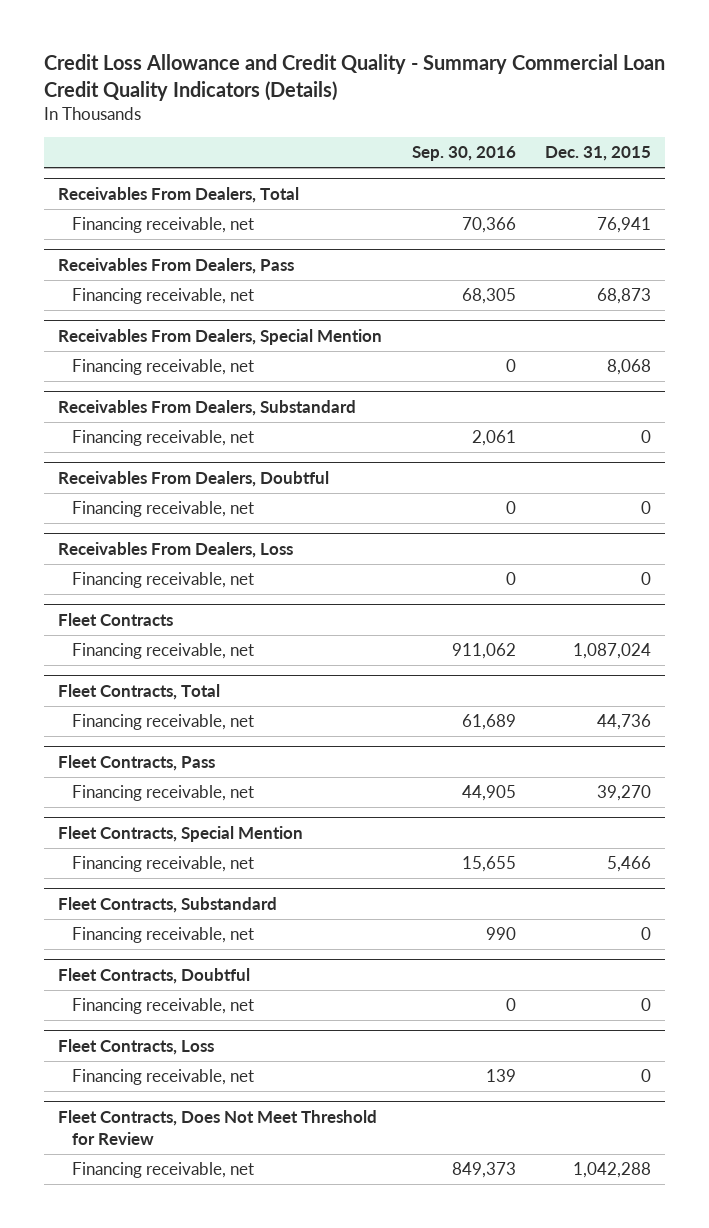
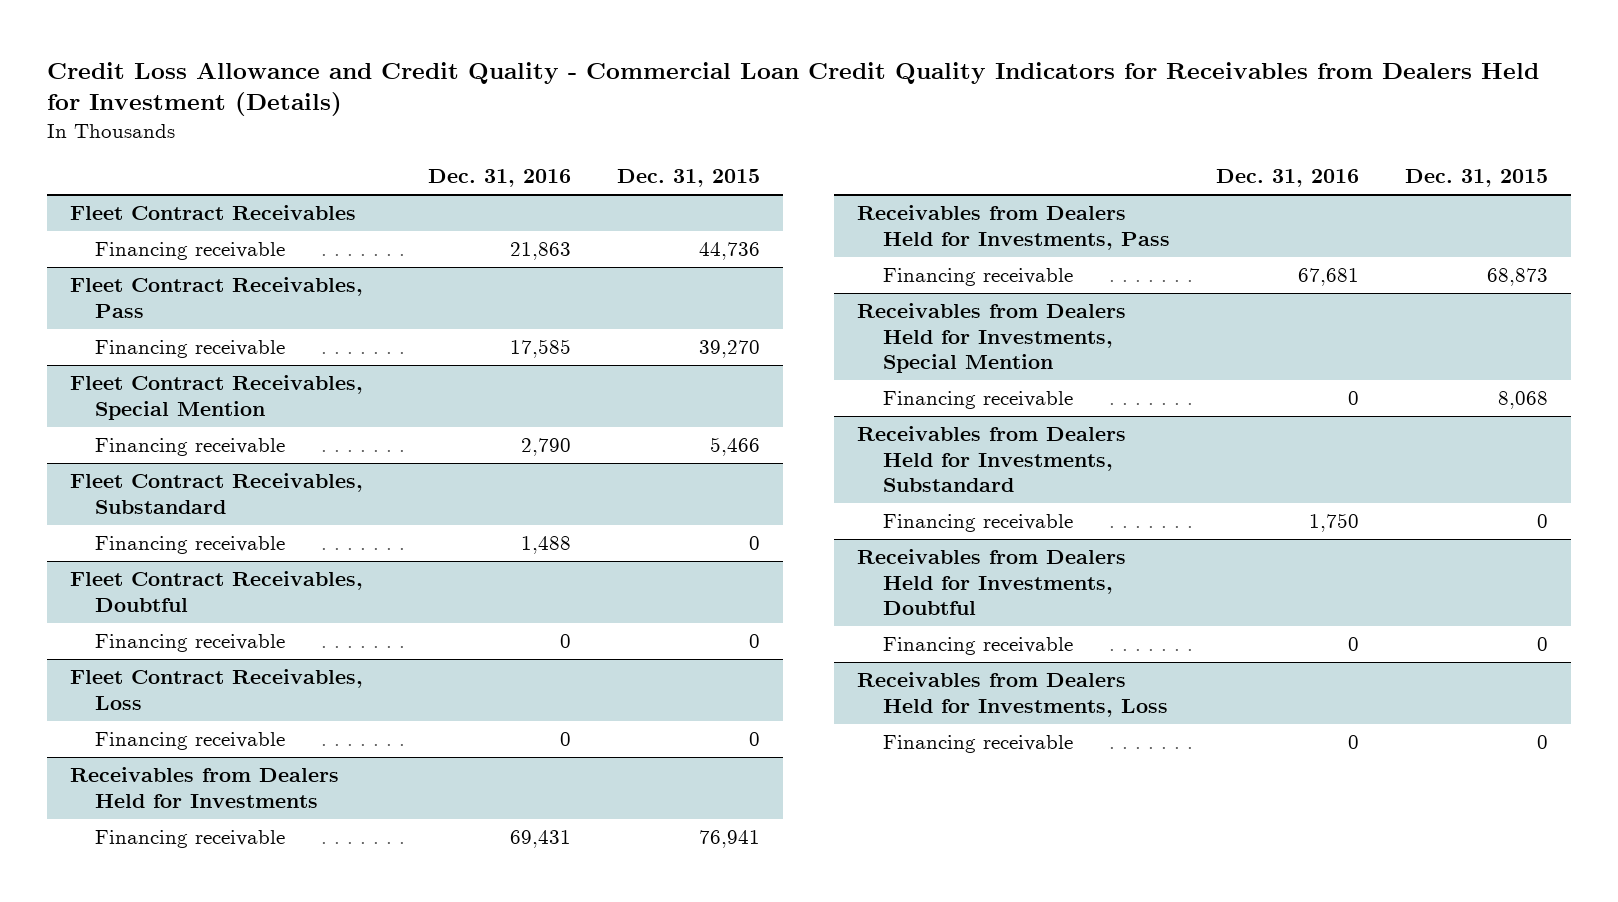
- Credit Loss Allowance and Credit Quality - Summary Commercial Loan Credit Quality Indicators (Details)
+ Credit Loss Allowance and Credit Quality - Commercial Loan Credit Quality Indicators for Receivables from Dealers Held for Investment (Details)
- | Sep. 30, 2016 | Dec. 31, 2015
+ | Dec. 31, 2016 | Dec. 31, 2015
- Receivables From Dealers, Total
- Financing receivable, net | 70,366 | 76,941
- Receivables From Dealers, Pass
- Financing receivable, net | 68,305 | 68,873
- Receivables From Dealers, Special Mention
- Financing receivable, net | 0 | 8,068
- Receivables From Dealers, Substandard
- Financing receivable, net | 2,061 | 0
- Receivables From Dealers, Doubtful
- Financing receivable, net | 0 | 0
- Receivables From Dealers, Loss
- Financing receivable, net | 0 | 0
- Fleet Contracts
- Financing receivable, net | 911,062 | 1,087,024
- Fleet Contracts, Total
- Financing receivable, net | 61,689 | 44,736
- Fleet Contracts, Pass
- Financing receivable, net | 44,905 | 39,270
- Fleet Contracts, Special Mention
- Financing receivable, net | 15,655 | 5,466
- Fleet Contracts, Substandard
- Financing receivable, net | 990 | 0
- Fleet Contracts, Doubtful
- Financing receivable, net | 0 | 0
- Fleet Contracts, Loss
- Financing receivable, net | 139 | 0
- Fleet Contracts, Does Not Meet Threshold for Review
- Financing receivable, net | 849,373 | 1,042,288
+ Fleet Contract Receivables
+ Financing receivable | 21,863 | 44,736
+ Fleet Contract Receivables, Pass
+ Financing receivable | 17,585 | 39,270
+ Fleet Contract Receivables, Special Mention
+ Financing receivable | 2,790 | 5,466
+ Fleet Contract Receivables, Substandard
+ Financing receivable | 1,488 | 0
+ Fleet Contract Receivables, Doubtful
+ Financing receivable | 0 | 0
+ Fleet Contract Receivables, Loss
+ Financing receivable | 0 | 0
+ Receivables from Dealers Held for Investments
+ Financing receivable | 69,431 | 76,941
+ Receivables from Dealers Held for Investments, Pass
+ Financing receivable | 67,681 | 68,873
+ Receivables from Dealers Held for Investments, Special Mention
+ Financing receivable | 0 | 8,068
+ Receivables from Dealers Held for Investments, Substandard
+ Financing receivable | 1,750 | 0
+ Receivables from Dealers Held for Investments, Doubtful
+ Financing receivable | 0 | 0
+ Receivables from Dealers Held for Investments, Loss
+ Financing receivable | 0 | 0

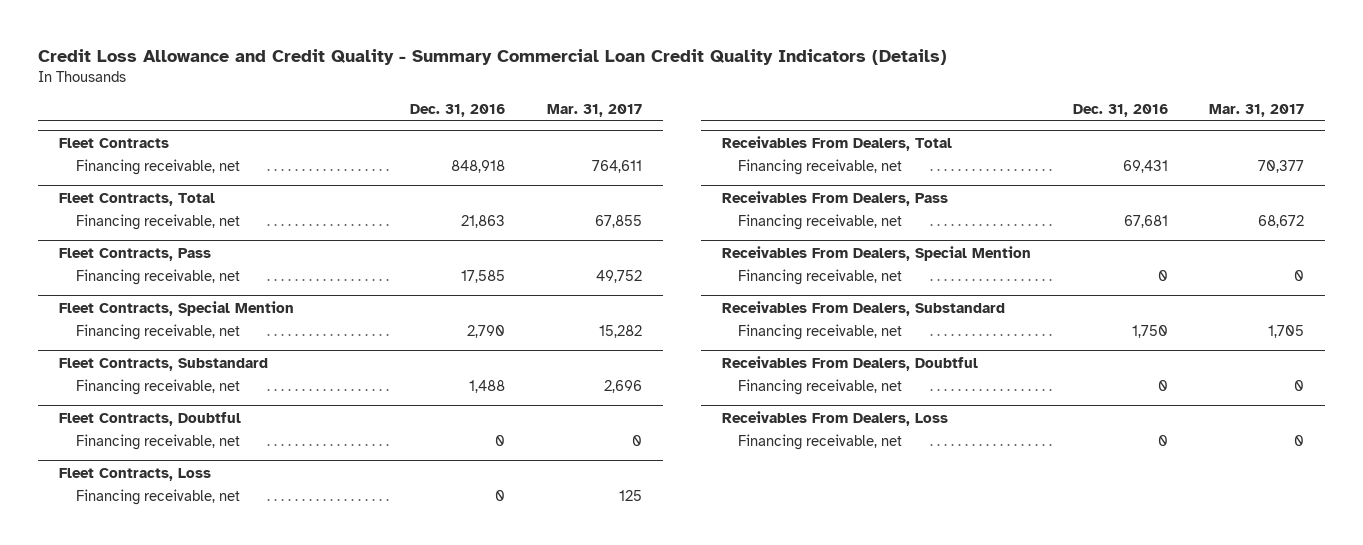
- Credit Loss Allowance and Credit Quality - Commercial Loan Credit Quality Indicators for Receivables from Dealers Held for Investment (Details)
+ Credit Loss Allowance and Credit Quality - Summary Commercial Loan Credit Quality Indicators (Details)
- | Dec. 31, 2016 | Dec. 31, 2015
+ | Dec. 31, 2016 | Mar. 31, 2017
- Fleet Contract Receivables
- Financing receivable | 21,863 | 44,736
- Fleet Contract Receivables, Pass
- Financing receivable | 17,585 | 39,270
- Fleet Contract Receivables, Special Mention
- Financing receivable | 2,790 | 5,466
- Fleet Contract Receivables, Substandard
- Financing receivable | 1,488 | 0
- Fleet Contract Receivables, Doubtful
- Financing receivable | 0 | 0
- Fleet Contract Receivables, Loss
- Financing receivable | 0 | 0
- Receivables from Dealers Held for Investments
- Financing receivable | 69,431 | 76,941
- Receivables from Dealers Held for Investments, Pass
- Financing receivable | 67,681 | 68,873
- Receivables from Dealers Held for Investments, Special Mention
- Financing receivable | 0 | 8,068
- Receivables from Dealers Held for Investments, Substandard
- Financing receivable | 1,750 | 0
- Receivables from Dealers Held for Investments, Doubtful
- Financing receivable | 0 | 0
- Receivables from Dealers Held for Investments, Loss
- Financing receivable | 0 | 0
+ Fleet Contracts
+ Financing receivable, net | 848,918 | 764,611
+ Fleet Contracts, Total
+ Financing receivable, net | 21,863 | 67,855
+ Fleet Contracts, Pass
+ Financing receivable, net | 17,585 | 49,752
+ Fleet Contracts, Special Mention
+ Financing receivable, net | 2,790 | 15,282
+ Fleet Contracts, Substandard
+ Financing receivable, net | 1,488 | 2,696
+ Fleet Contracts, Doubtful
+ Financing receivable, net | 0 | 0
+ Fleet Contracts, Loss
+ Financing receivable, net | 0 | 125
+ Receivables From Dealers, Total
+ Financing receivable, net | 69,431 | 70,377
+ Receivables From Dealers, Pass
+ Financing receivable, net | 67,681 | 68,672
+ Receivables From Dealers, Special Mention
+ Financing receivable, net | 0 | 0
+ Receivables From Dealers, Substandard
+ Financing receivable, net | 1,750 | 1,705
+ Receivables From Dealers, Doubtful
+ Financing receivable, net | 0 | 0
+ Receivables From Dealers, Loss
+ Financing receivable, net | 0 | 0

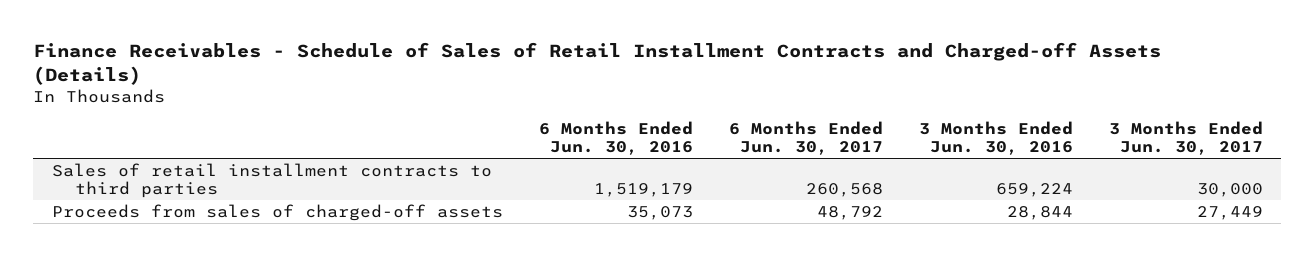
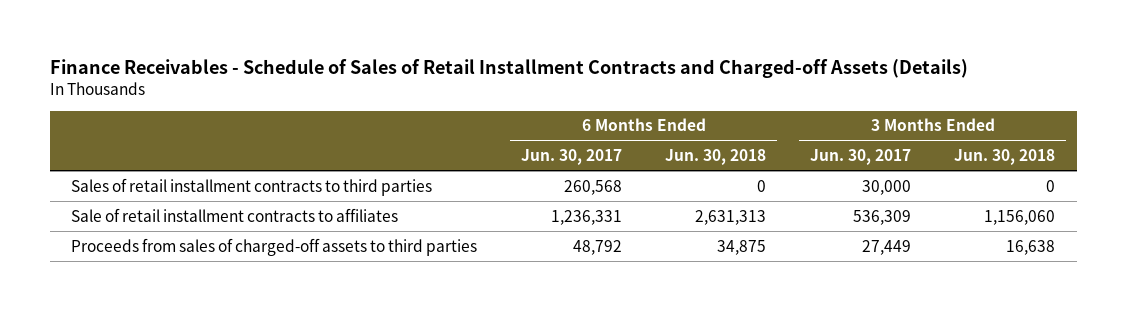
- | 6 Months Ended Jun. 30, 2016 | 6 Months Ended Jun. 30, 2017 | 3 Months Ended Jun. 30, 2016 | 3 Months Ended Jun. 30, 2017
+ | 6 Months Ended Jun. 30, 2017 | 6 Months Ended Jun. 30, 2018 | 3 Months Ended Jun. 30, 2017 | 3 Months Ended Jun. 30, 2018
- Proceeds from sales of charged-off assets | 35,073 | 48,792 | 28,844 | 27,449
+ Sale of retail installment contracts to affiliates | 1,236,331 | 2,631,313 | 536,309 | 1,156,060
+ Proceeds from sales of charged-off assets to third parties | 48,792 | 34,875 | 27,449 | 16,638

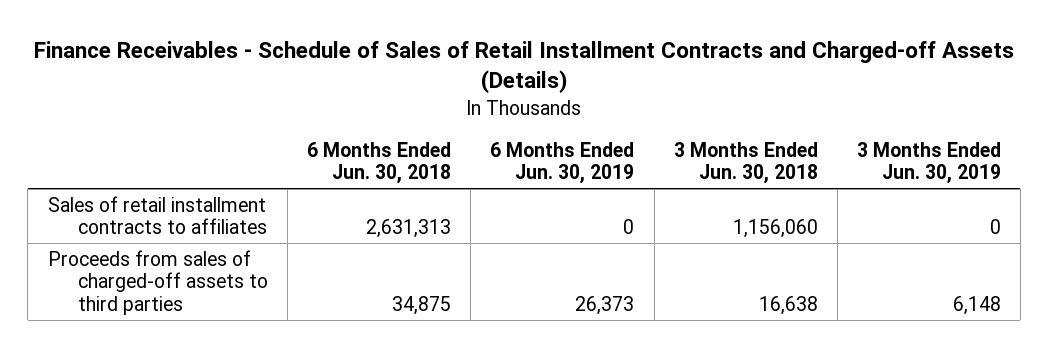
- | 6 Months Ended Jun. 30, 2017 | 6 Months Ended Jun. 30, 2018 | 3 Months Ended Jun. 30, 2017 | 3 Months Ended Jun. 30, 2018
+ | 6 Months Ended Jun. 30, 2018 | 6 Months Ended Jun. 30, 2019 | 3 Months Ended Jun. 30, 2018 | 3 Months Ended Jun. 30, 2019
- Sales of retail installment contracts to third parties | 260,568 | 0 | 30,000 | 0
- Sale of retail installment contracts to affiliates | 1,236,331 | 2,631,313 | 536,309 | 1,156,060
+ Sales of retail installment contracts to affiliates | 2,631,313 | 0 | 1,156,060 | 0

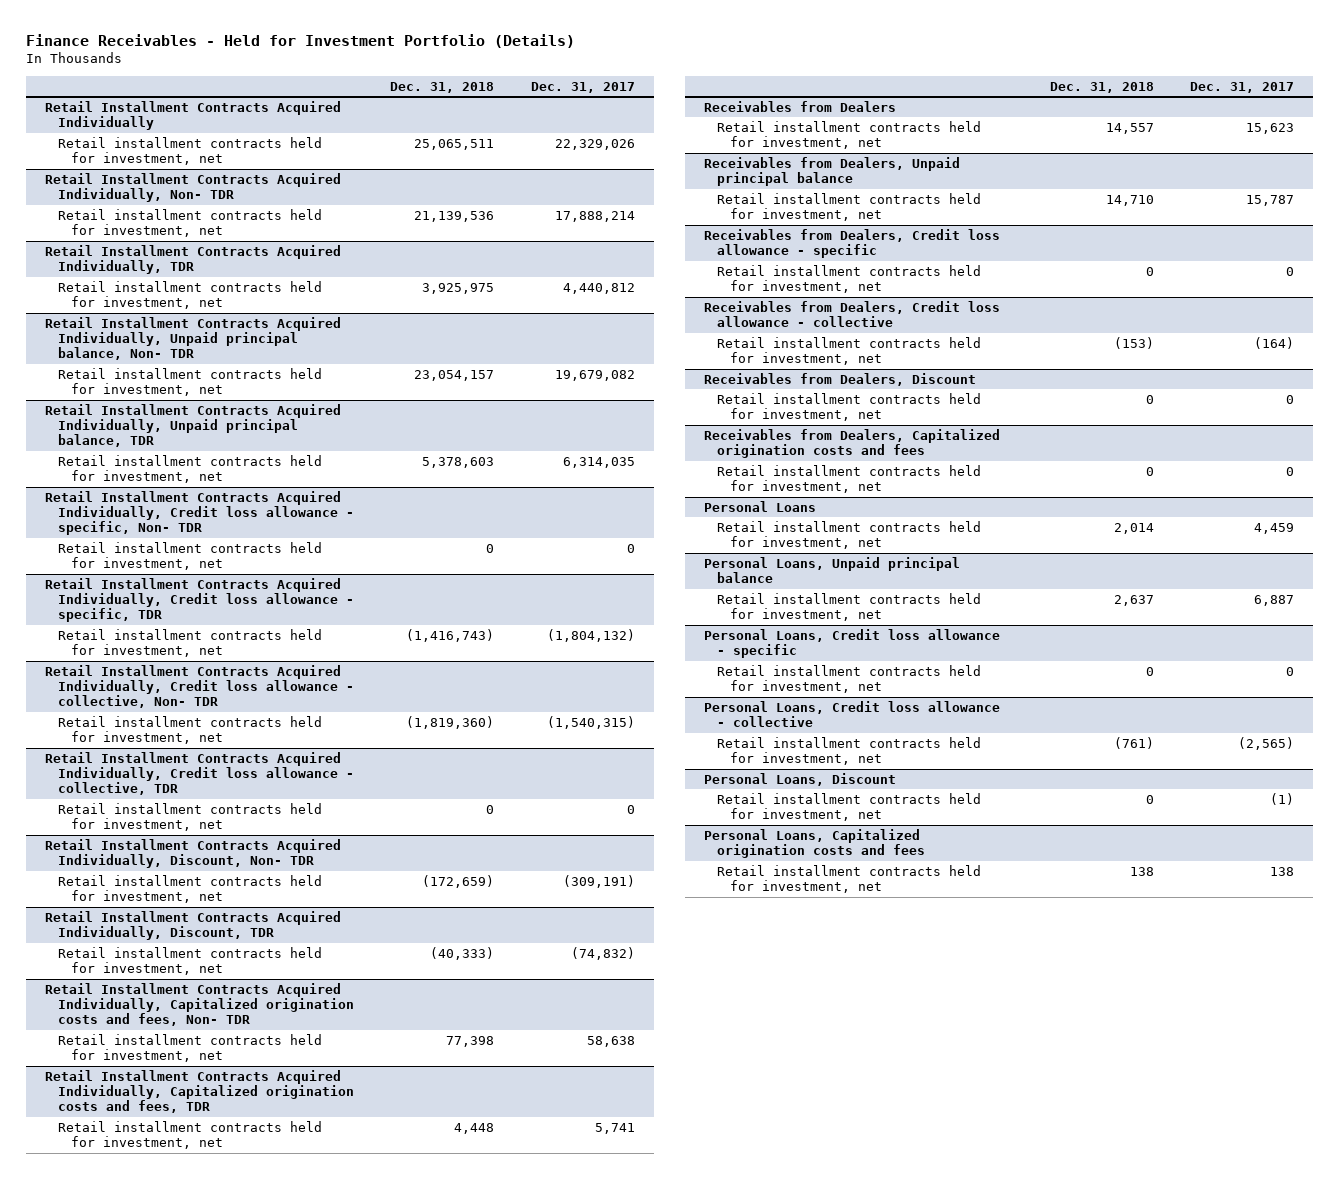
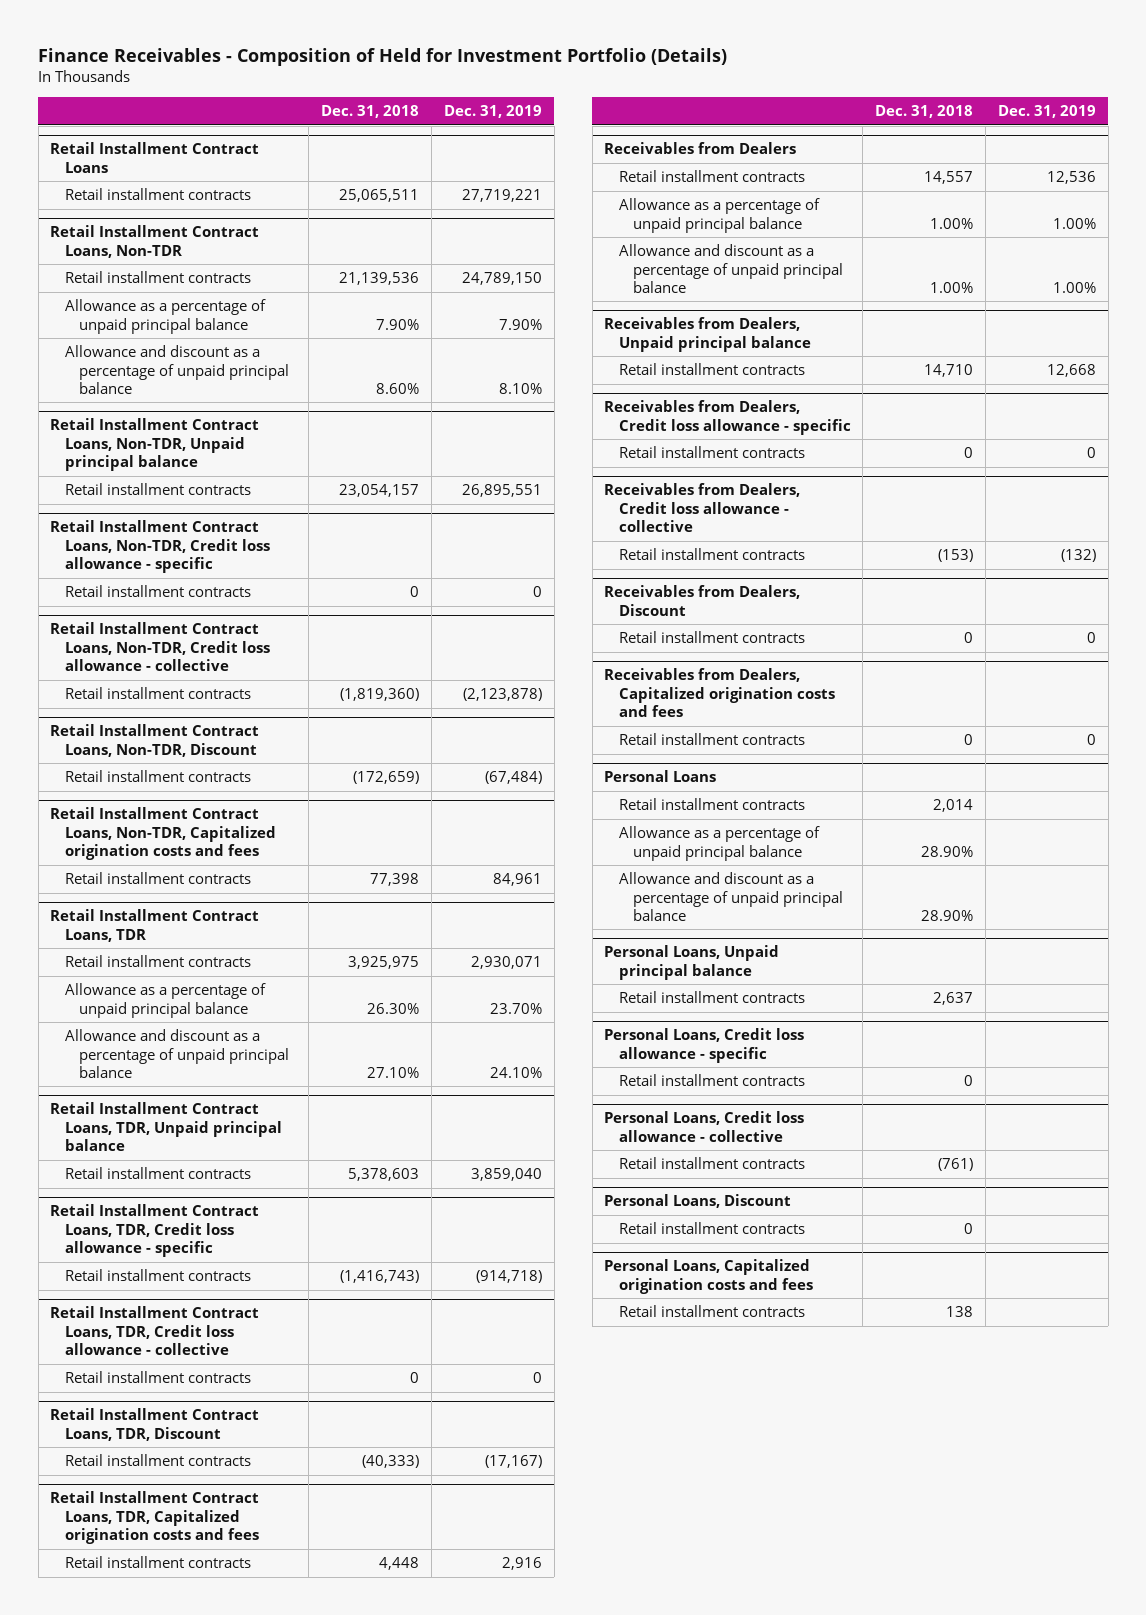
- Finance Receivables - Held for Investment Portfolio (Details)
+ Finance Receivables - Composition of Held for Investment Portfolio (Details)
- | Dec. 31, 2018 | Dec. 31, 2017
+ | Dec. 31, 2018 | Dec. 31, 2019
- Retail Installment Contracts Acquired Individually
- Retail installment contracts held for investment, net | 25,065,511 | 22,329,026
- Retail Installment Contracts Acquired Individually, Non- TDR
- Retail installment contracts held for investment, net | 21,139,536 | 17,888,214
- Retail Installment Contracts Acquired Individually, TDR
- Retail installment contracts held for investment, net | 3,925,975 | 4,440,812
- Retail Installment Contracts Acquired Individually, Unpaid principal balance, Non- TDR
- Retail installment contracts held for investment, net | 23,054,157 | 19,679,082
- Retail Installment Contracts Acquired Individually, Unpaid principal balance, TDR
- Retail installment contracts held for investment, net | 5,378,603 | 6,314,035
- Retail Installment Contracts Acquired Individually, Credit loss allowance - specific, Non- TDR
- Retail installment contracts held for investment, net | 0 | 0
- Retail Installment Contracts Acquired Individually, Credit loss allowance - specific, TDR
- Retail installment contracts held for investment, net | (1,416,743) | (1,804,132)
- Retail Installment Contracts Acquired Individually, Credit loss allowance - collective, Non- TDR
- Retail installment contracts held for investment, net | (1,819,360) | (1,540,315)
- Retail Installment Contracts Acquired Individually, Credit loss allowance - collective, TDR
- Retail installment contracts held for investment, net | 0 | 0
- Retail Installment Contracts Acquired Individually, Discount, Non- TDR
- Retail installment contracts held for investment, net | (172,659) | (309,191)
- Retail Installment Contracts Acquired Individually, Discount, TDR
- Retail installment contracts held for investment, net | (40,333) | (74,832)
- Retail Installment Contracts Acquired Individually, Capitalized origination costs and fees, Non- TDR
- Retail installment contracts held for investment, net | 77,398 | 58,638
- Retail Installment Contracts Acquired Individually, Capitalized origination costs and fees, TDR
- Retail installment contracts held for investment, net | 4,448 | 5,741
+ Retail Installment Contract Loans
+ Retail installment contracts | 25,065,511 | 27,719,221
+ Retail Installment Contract Loans, Non-TDR
+ Retail installment contracts | 21,139,536 | 24,789,150
+ Allowance as a percentage of unpaid principal balance | 7.90% | 7.90%
+ Allowance and discount as a percentage of unpaid principal balance | 8.60% | 8.10%
+ Retail Installment Contract Loans, Non-TDR, Unpaid principal balance
+ Retail installment contracts | 23,054,157 | 26,895,551
+ Retail Installment Contract Loans, Non-TDR, Credit loss allowance - specific
+ Retail installment contracts | 0 | 0
+ Retail Installment Contract Loans, Non-TDR, Credit loss allowance - collective
+ Retail installment contracts | (1,819,360) | (2,123,878)
+ Retail Installment Contract Loans, Non-TDR, Discount
+ Retail installment contracts | (172,659) | (67,484)
+ Retail Installment Contract Loans, Non-TDR, Capitalized origination costs and fees
+ Retail installment contracts | 77,398 | 84,961
+ Retail Installment Contract Loans, TDR
+ Retail installment contracts | 3,925,975 | 2,930,071
+ Allowance as a percentage of unpaid principal balance | 26.30% | 23.70%
+ Allowance and discount as a percentage of unpaid principal balance | 27.10% | 24.10%
+ Retail Installment Contract Loans, TDR, Unpaid principal balance
+ Retail installment contracts | 5,378,603 | 3,859,040
+ Retail Installment Contract Loans, TDR, Credit loss allowance - specific
+ Retail installment contracts | (1,416,743) | (914,718)
+ Retail Installment Contract Loans, TDR, Credit loss allowance - collective
+ Retail installment contracts | 0 | 0
+ Retail Installment Contract Loans, TDR, Discount
+ Retail installment contracts | (40,333) | (17,167)
+ Retail Installment Contract Loans, TDR, Capitalized origination costs and fees
+ Retail installment contracts | 4,448 | 2,916
@ Receivables from Dealers
- Retail installment contracts held for investment, net | 14,557 | 15,623
+ Retail installment contracts | 14,557 | 12,536
+ Allowance as a percentage of unpaid principal balance | 1.00% | 1.00%
+ Allowance and discount as a percentage of unpaid principal balance | 1.00% | 1.00%
@ Receivables from Dealers, Unpaid principal balance
- Retail installment contracts held for investment, net | 14,710 | 15,787
+ Retail installment contracts | 14,710 | 12,668
@ Receivables from Dealers, Credit loss allowance - specific
- Retail installment contracts held for investment, net | 0 | 0
+ Retail installment contracts | 0 | 0
@ Receivables from Dealers, Credit loss allowance - collective
- Retail installment contracts held for investment, net | (153) | (164)
+ Retail installment contracts | (153) | (132)
@ Receivables from Dealers, Discount
- Retail installment contracts held for investment, net | 0 | 0
+ Retail installment contracts | 0 | 0
@ Receivables from Dealers, Capitalized origination costs and fees
- Retail installment contracts held for investment, net | 0 | 0
+ Retail installment contracts | 0 | 0
@ Personal Loans
- Retail installment contracts held for investment, net | 2,014 | 4,459
+ Retail installment contracts | 2,014 |
+ Allowance as a percentage of unpaid principal balance | 28.90% |
+ Allowance and discount as a percentage of unpaid principal balance | 28.90% |
@ Personal Loans, Unpaid principal balance
- Retail installment contracts held for investment, net | 2,637 | 6,887
+ Retail installment contracts | 2,637 |
@ Personal Loans, Credit loss allowance - specific
- Retail installment contracts held for investment, net | 0 | 0
+ Retail installment contracts | 0 |
@ Personal Loans, Credit loss allowance - collective
- Retail installment contracts held for investment, net | (761) | (2,565)
+ Retail installment contracts | (761) |
@ Personal Loans, Discount
- Retail installment contracts held for investment, net | 0 | (1)
+ Retail installment contracts | 0 |
@ Personal Loans, Capitalized origination costs and fees
- Retail installment contracts held for investment, net | 138 | 138
+ Retail installment contracts | 138 |

